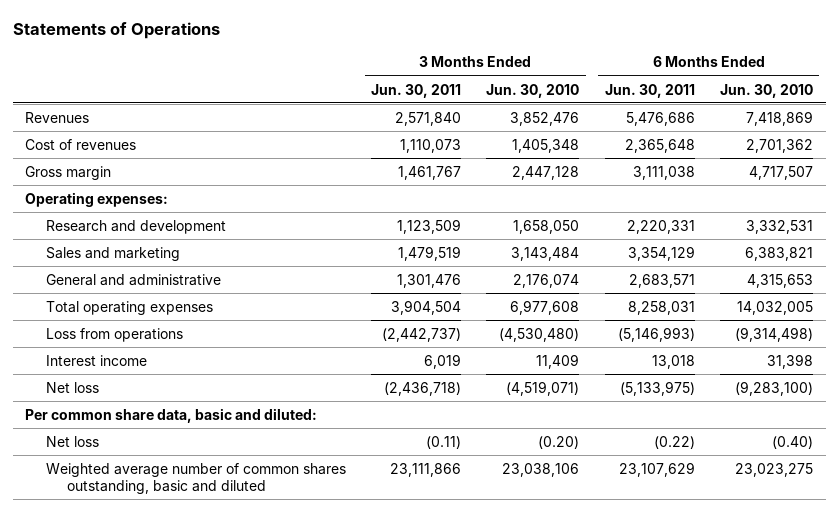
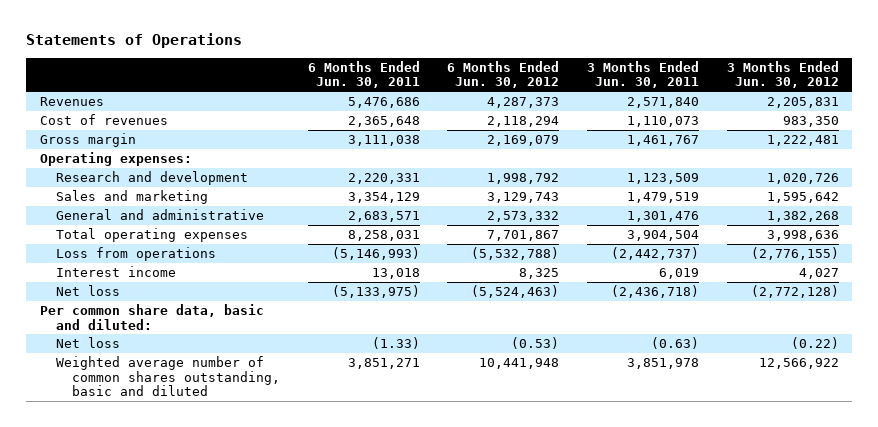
- | 3 Months Ended Jun. 30, 2011 | 3 Months Ended Jun. 30, 2010 | 6 Months Ended Jun. 30, 2011 | 6 Months Ended Jun. 30, 2010
+ | 6 Months Ended Jun. 30, 2011 | 6 Months Ended Jun. 30, 2012 | 3 Months Ended Jun. 30, 2011 | 3 Months Ended Jun. 30, 2012
- Net loss | (0.11) | (0.20) | (0.22) | (0.40)
- Weighted average number of common shares outstanding, basic and diluted | 23,111,866 | 23,038,106 | 23,107,629 | 23,023,275
+ Net loss | (1.33) | (0.53) | (0.63) | (0.22)
+ Weighted average number of common shares outstanding, basic and diluted | 3,851,271 | 10,441,948 | 3,851,978 | 12,566,922

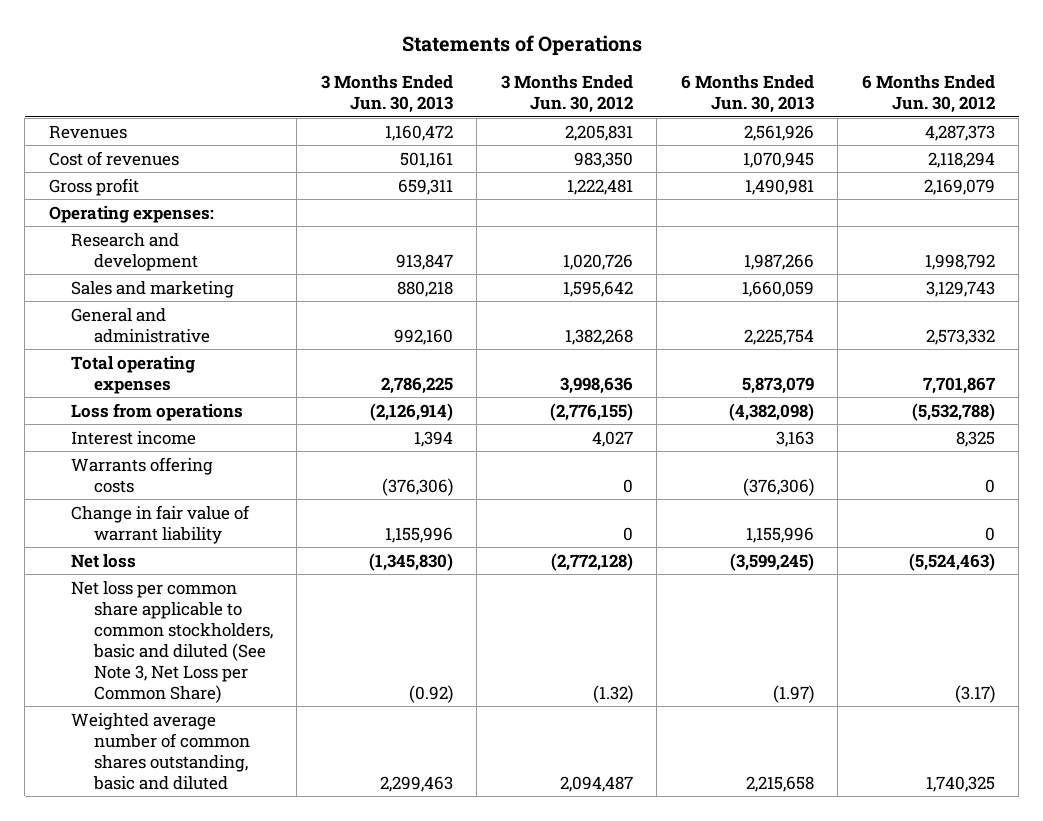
- | 6 Months Ended Jun. 30, 2011 | 6 Months Ended Jun. 30, 2012 | 3 Months Ended Jun. 30, 2011 | 3 Months Ended Jun. 30, 2012
+ | 3 Months Ended Jun. 30, 2013 | 3 Months Ended Jun. 30, 2012 | 6 Months Ended Jun. 30, 2013 | 6 Months Ended Jun. 30, 2012
- Gross margin | 3,111,038 | 2,169,079 | 1,461,767 | 1,222,481
+ Gross profit | 659,311 | 1,222,481 | 1,490,981 | 2,169,079
+ Warrants offering costs | (376,306) | 0 | (376,306) | 0
+ Change in fair value of warrant liability | 1,155,996 | 0 | 1,155,996 | 0
- Per common share data, basic and diluted:
- Net loss | (1.33) | (0.53) | (0.63) | (0.22)
- Weighted average number of common shares outstanding, basic and diluted | 3,851,271 | 10,441,948 | 3,851,978 | 12,566,922
+ Net loss per common share applicable to common stockholders, basic and diluted (See Note 3, Net Loss per Common Share) | (0.92) | (1.32) | (1.97) | (3.17)
+ Weighted average number of common shares outstanding, basic and diluted | 2,299,463 | 2,094,487 | 2,215,658 | 1,740,325

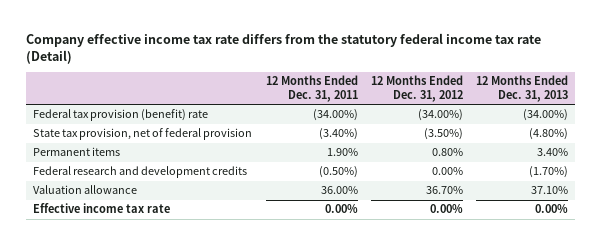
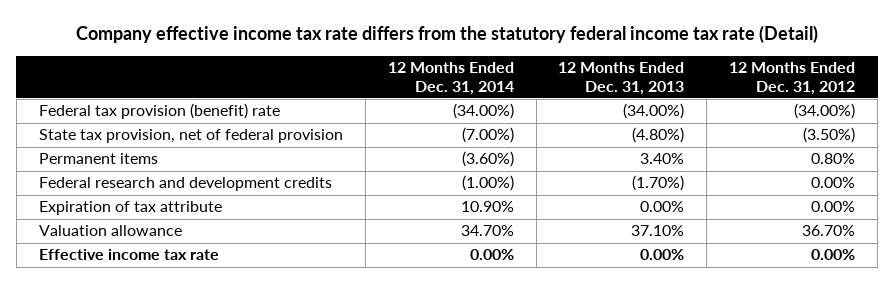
- | 12 Months Ended Dec. 31, 2011 | 12 Months Ended Dec. 31, 2012 | 12 Months Ended Dec. 31, 2013
+ | 12 Months Ended Dec. 31, 2014 | 12 Months Ended Dec. 31, 2013 | 12 Months Ended Dec. 31, 2012
+ Expiration of tax attribute | 10.90% | 0.00% | 0.00%

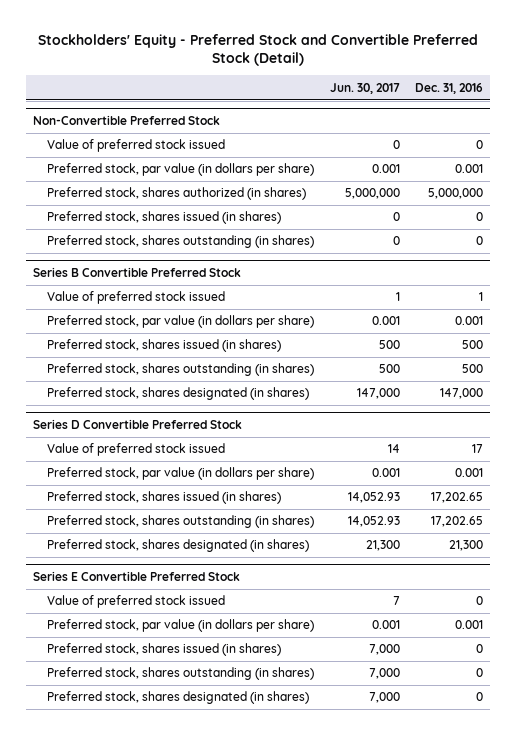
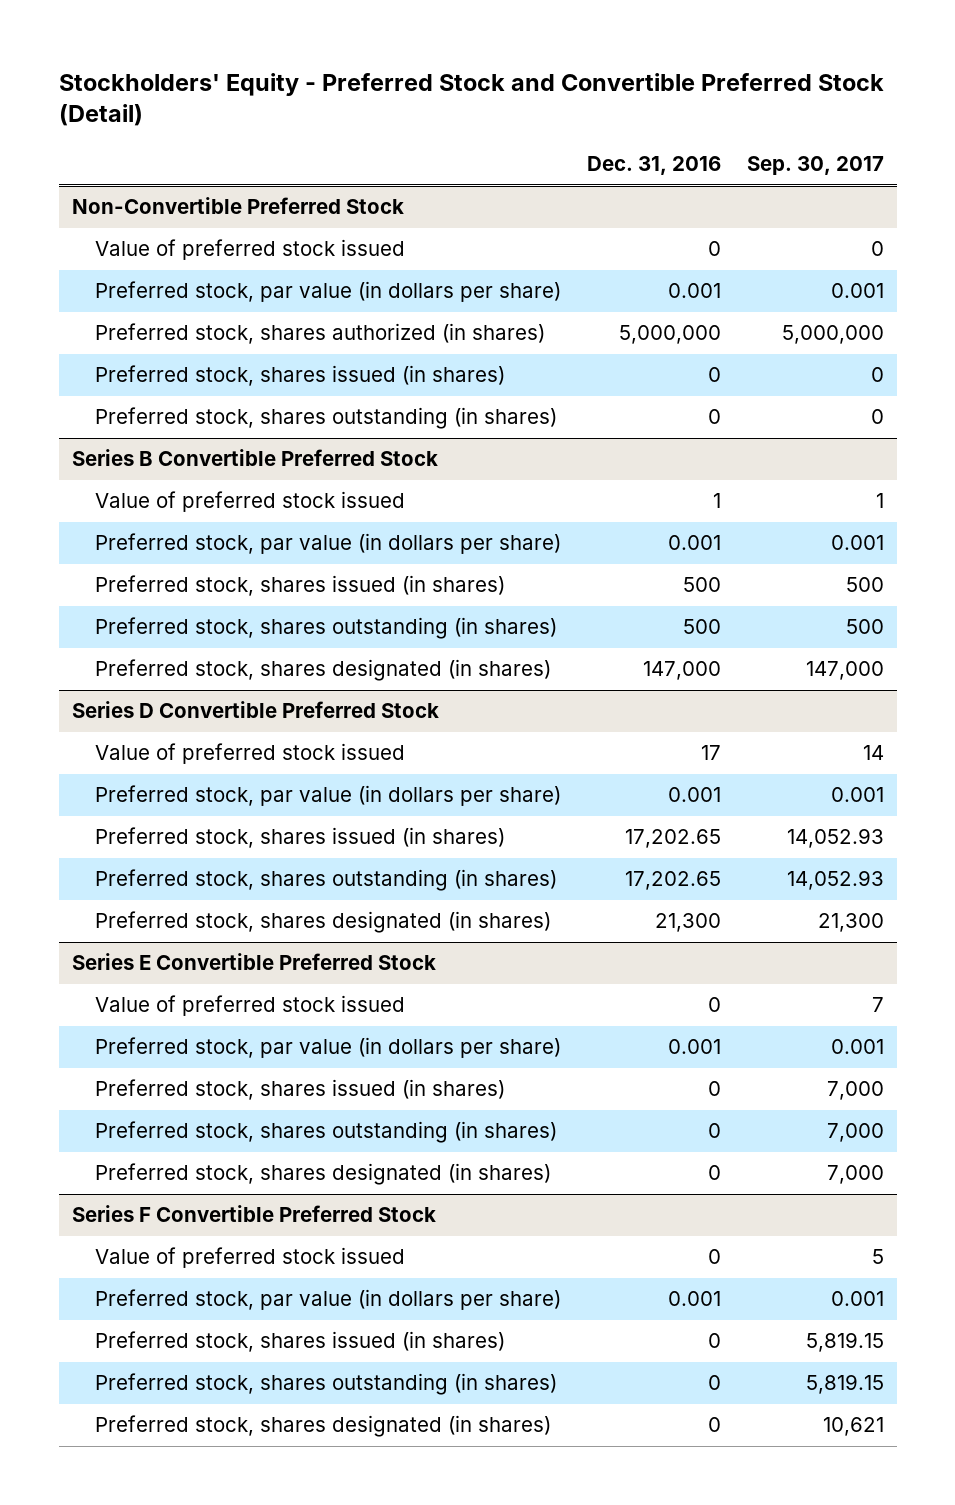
- | Jun. 30, 2017 | Dec. 31, 2016
+ | Dec. 31, 2016 | Sep. 30, 2017
+ Series F Convertible Preferred Stock
+ Value of preferred stock issued | 0 | 5
+ Preferred stock, par value (in dollars per share) | 0.001 | 0.001
+ Preferred stock, shares issued (in shares) | 0 | 5,819.15
+ Preferred stock, shares outstanding (in shares) | 0 | 5,819.15
+ Preferred stock, shares designated (in shares) | 0 | 10,621

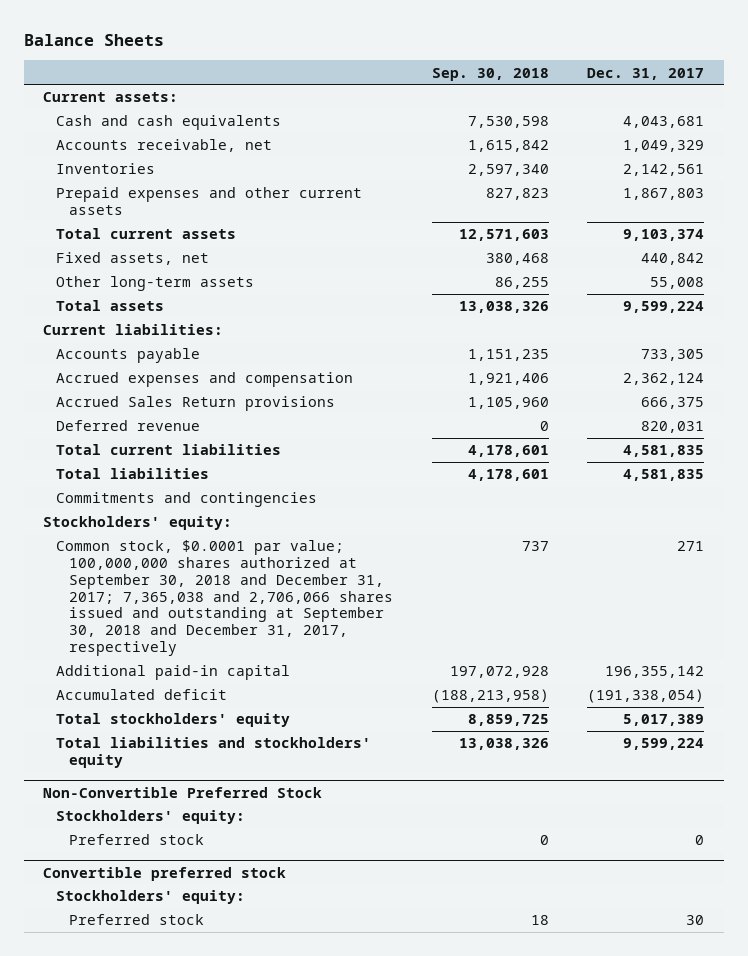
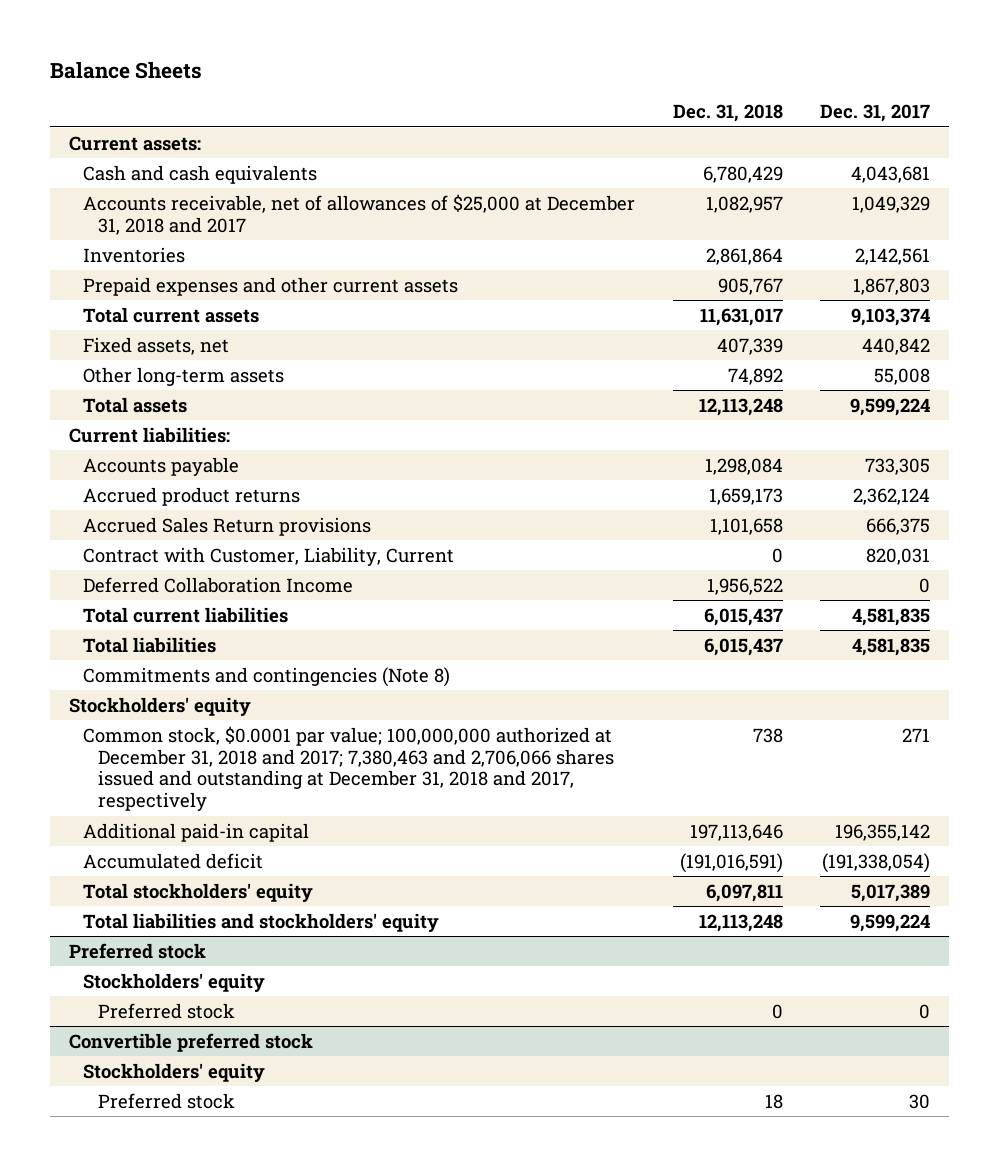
- | Sep. 30, 2018 | Dec. 31, 2017
+ | Dec. 31, 2018 | Dec. 31, 2017
- Accounts receivable, net | 1,615,842 | 1,049,329
+ Accounts receivable, net of allowances of $25,000 at December 31, 2018 and 2017 | 1,082,957 | 1,049,329
- Accrued expenses and compensation | 1,921,406 | 2,362,124
+ Accrued product returns | 1,659,173 | 2,362,124
- Deferred revenue | 0 | 820,031
+ Contract with Customer, Liability, Current | 0 | 820,031
+ Deferred Collaboration Income | 1,956,522 | 0
- Commitments and contingencies
- Stockholders' equity:
- Common stock, $0.0001 par value; 100,000,000 shares authorized at September 30, 2018 and December 31, 2017; 7,365,038 and 2,706,066 shares issued and outstanding at September 30, 2018 and December 31, 2017, respectively | 737 | 271
+ Commitments and contingencies (Note 8)
+ Stockholders' equity
+ Common stock, $0.0001 par value; 100,000,000 authorized at December 31, 2018 and 2017; 7,380,463 and 2,706,066 shares issued and outstanding at December 31, 2018 and 2017, respectively | 738 | 271
- Non-Convertible Preferred Stock
- Stockholders' equity:
+ Preferred stock
+ Stockholders' equity
@ Convertible preferred stock
- Stockholders' equity:
+ Stockholders' equity

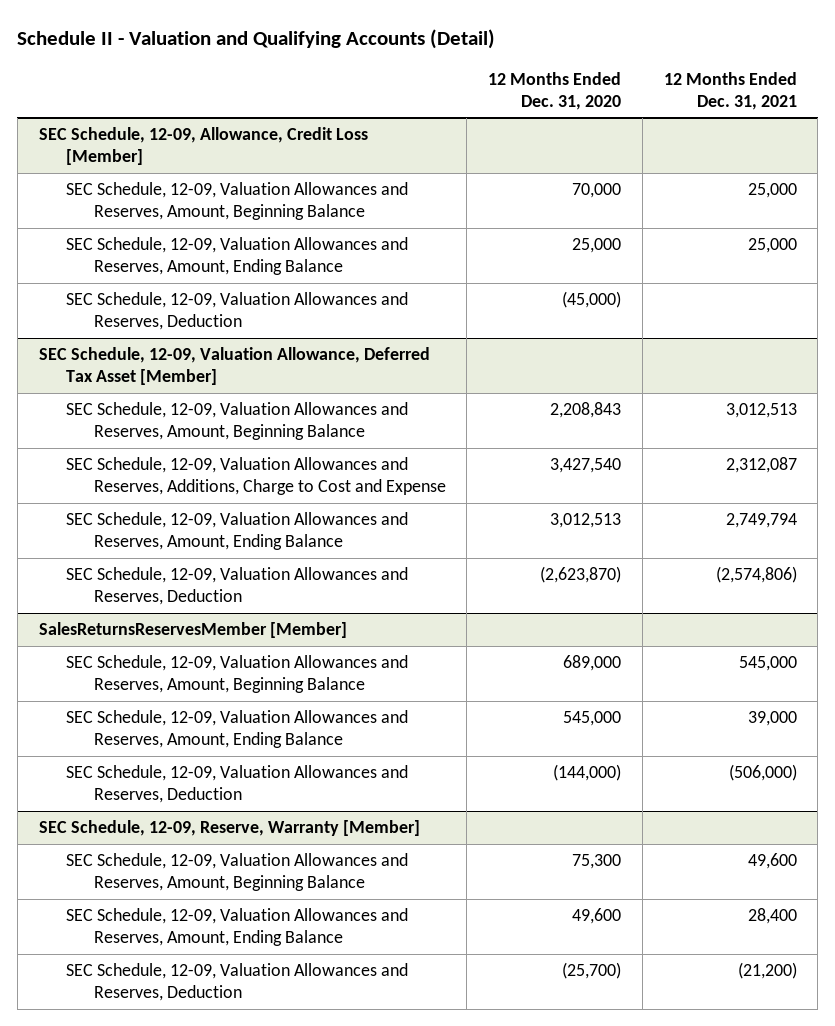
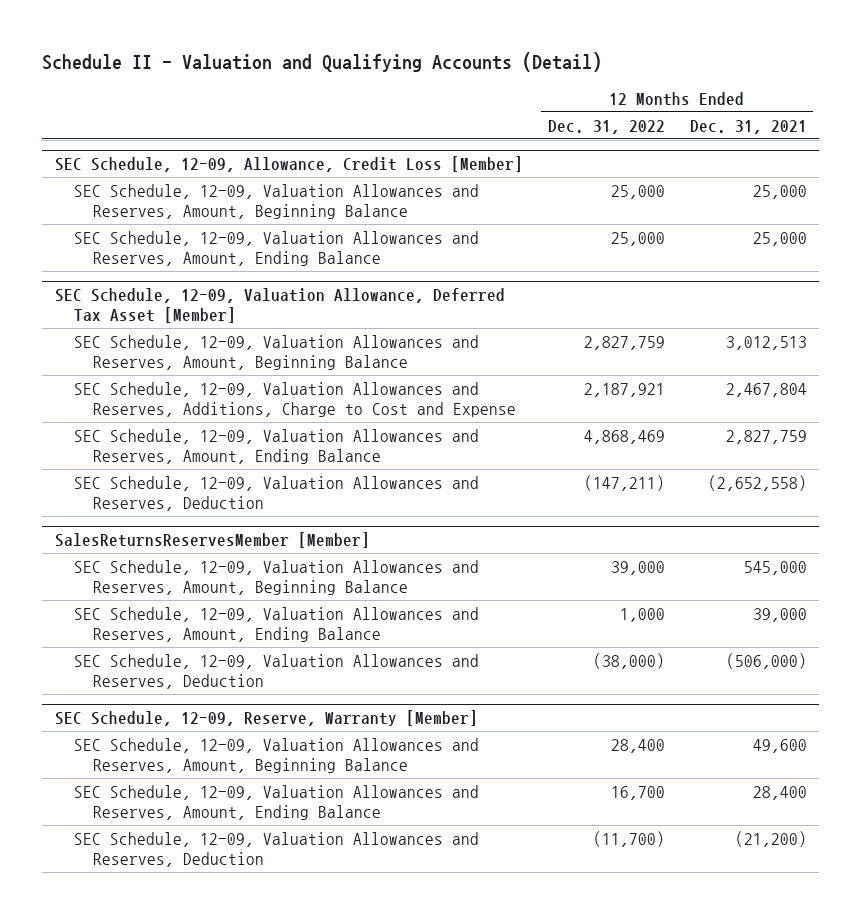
- | 12 Months Ended Dec. 31, 2020 | 12 Months Ended Dec. 31, 2021
+ | 12 Months Ended Dec. 31, 2022 | 12 Months Ended Dec. 31, 2021
@ SEC Schedule, 12-09, Allowance, Credit Loss [Member]
- SEC Schedule, 12-09, Valuation Allowances and Reserves, Deduction | (45,000) |
@ SEC Schedule, 12-09, Valuation Allowance, Deferred Tax Asset [Member]
- SEC Schedule, 12-09, Valuation Allowances and Reserves, Additions, Charge to Cost and Expense | 3,427,540 | 2,312,087
- SEC Schedule, 12-09, Valuation Allowances and Reserves, Amount, Ending Balance | 3,012,513 | 2,749,794
- SEC Schedule, 12-09, Valuation Allowances and Reserves, Deduction | (2,623,870) | (2,574,806)
+ SEC Schedule, 12-09, Valuation Allowances and Reserves, Additions, Charge to Cost and Expense | 2,187,921 | 2,467,804
+ SEC Schedule, 12-09, Valuation Allowances and Reserves, Amount, Ending Balance | 4,868,469 | 2,827,759
+ SEC Schedule, 12-09, Valuation Allowances and Reserves, Deduction | (147,211) | (2,652,558)

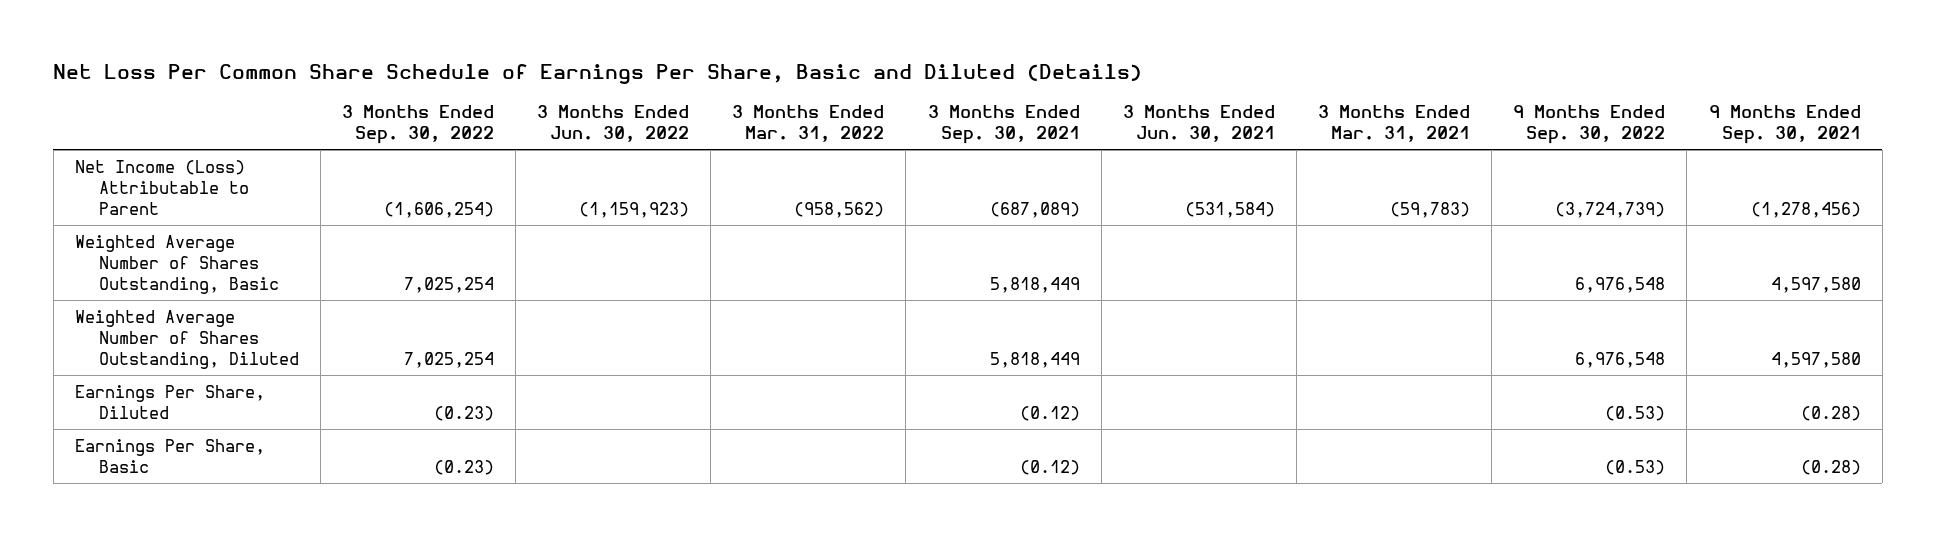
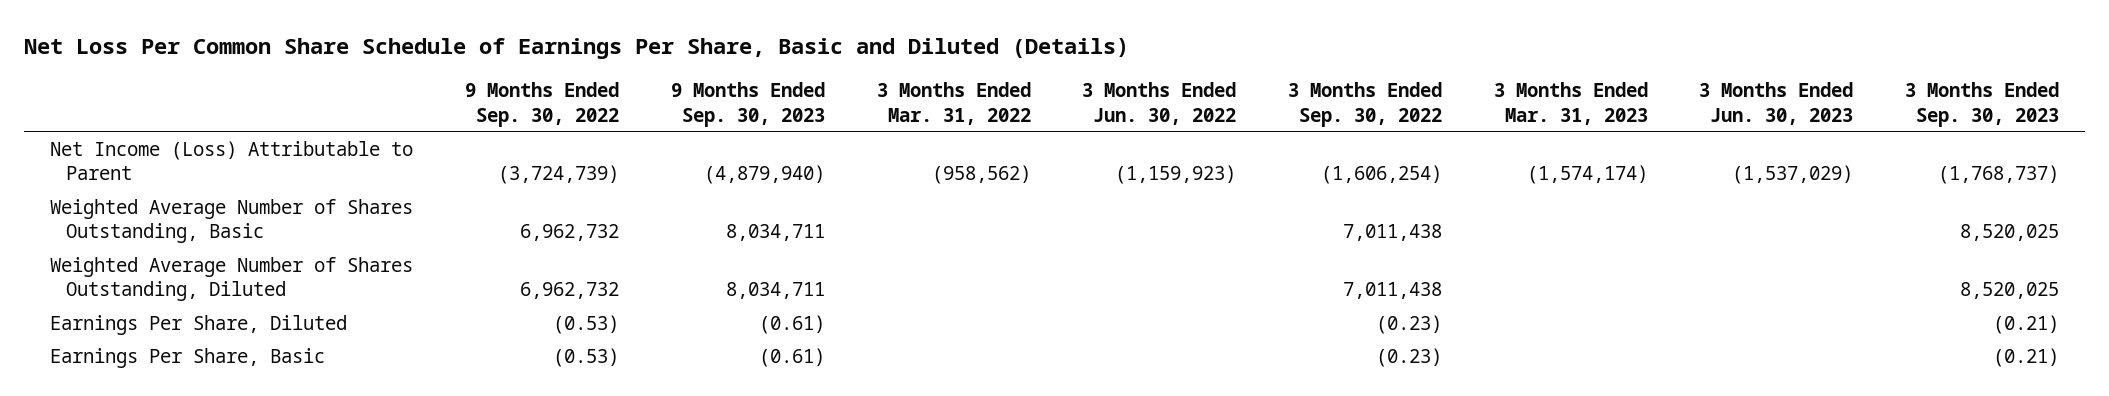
- | 3 Months Ended Sep. 30, 2022 | 3 Months Ended Jun. 30, 2022 | 3 Months Ended Mar. 31, 2022 | 3 Months Ended Sep. 30, 2021 | 3 Months Ended Jun. 30, 2021 | 3 Months Ended Mar. 31, 2021 | 9 Months Ended Sep. 30, 2022 | 9 Months Ended Sep. 30, 2021
+ | 9 Months Ended Sep. 30, 2022 | 9 Months Ended Sep. 30, 2023 | 3 Months Ended Mar. 31, 2022 | 3 Months Ended Jun. 30, 2022 | 3 Months Ended Sep. 30, 2022 | 3 Months Ended Mar. 31, 2023 | 3 Months Ended Jun. 30, 2023 | 3 Months Ended Sep. 30, 2023
- Weighted Average Number of Shares Outstanding, Basic | 7,025,254 | | | 5,818,449 | | | 6,976,548 | 4,597,580
- Weighted Average Number of Shares Outstanding, Diluted | 7,025,254 | | | 5,818,449 | | | 6,976,548 | 4,597,580
+ Weighted Average Number of Shares Outstanding, Basic | 6,962,732 | 8,034,711 | | | 7,011,438 | | | 8,520,025
+ Weighted Average Number of Shares Outstanding, Diluted | 6,962,732 | 8,034,711 | | | 7,011,438 | | | 8,520,025

